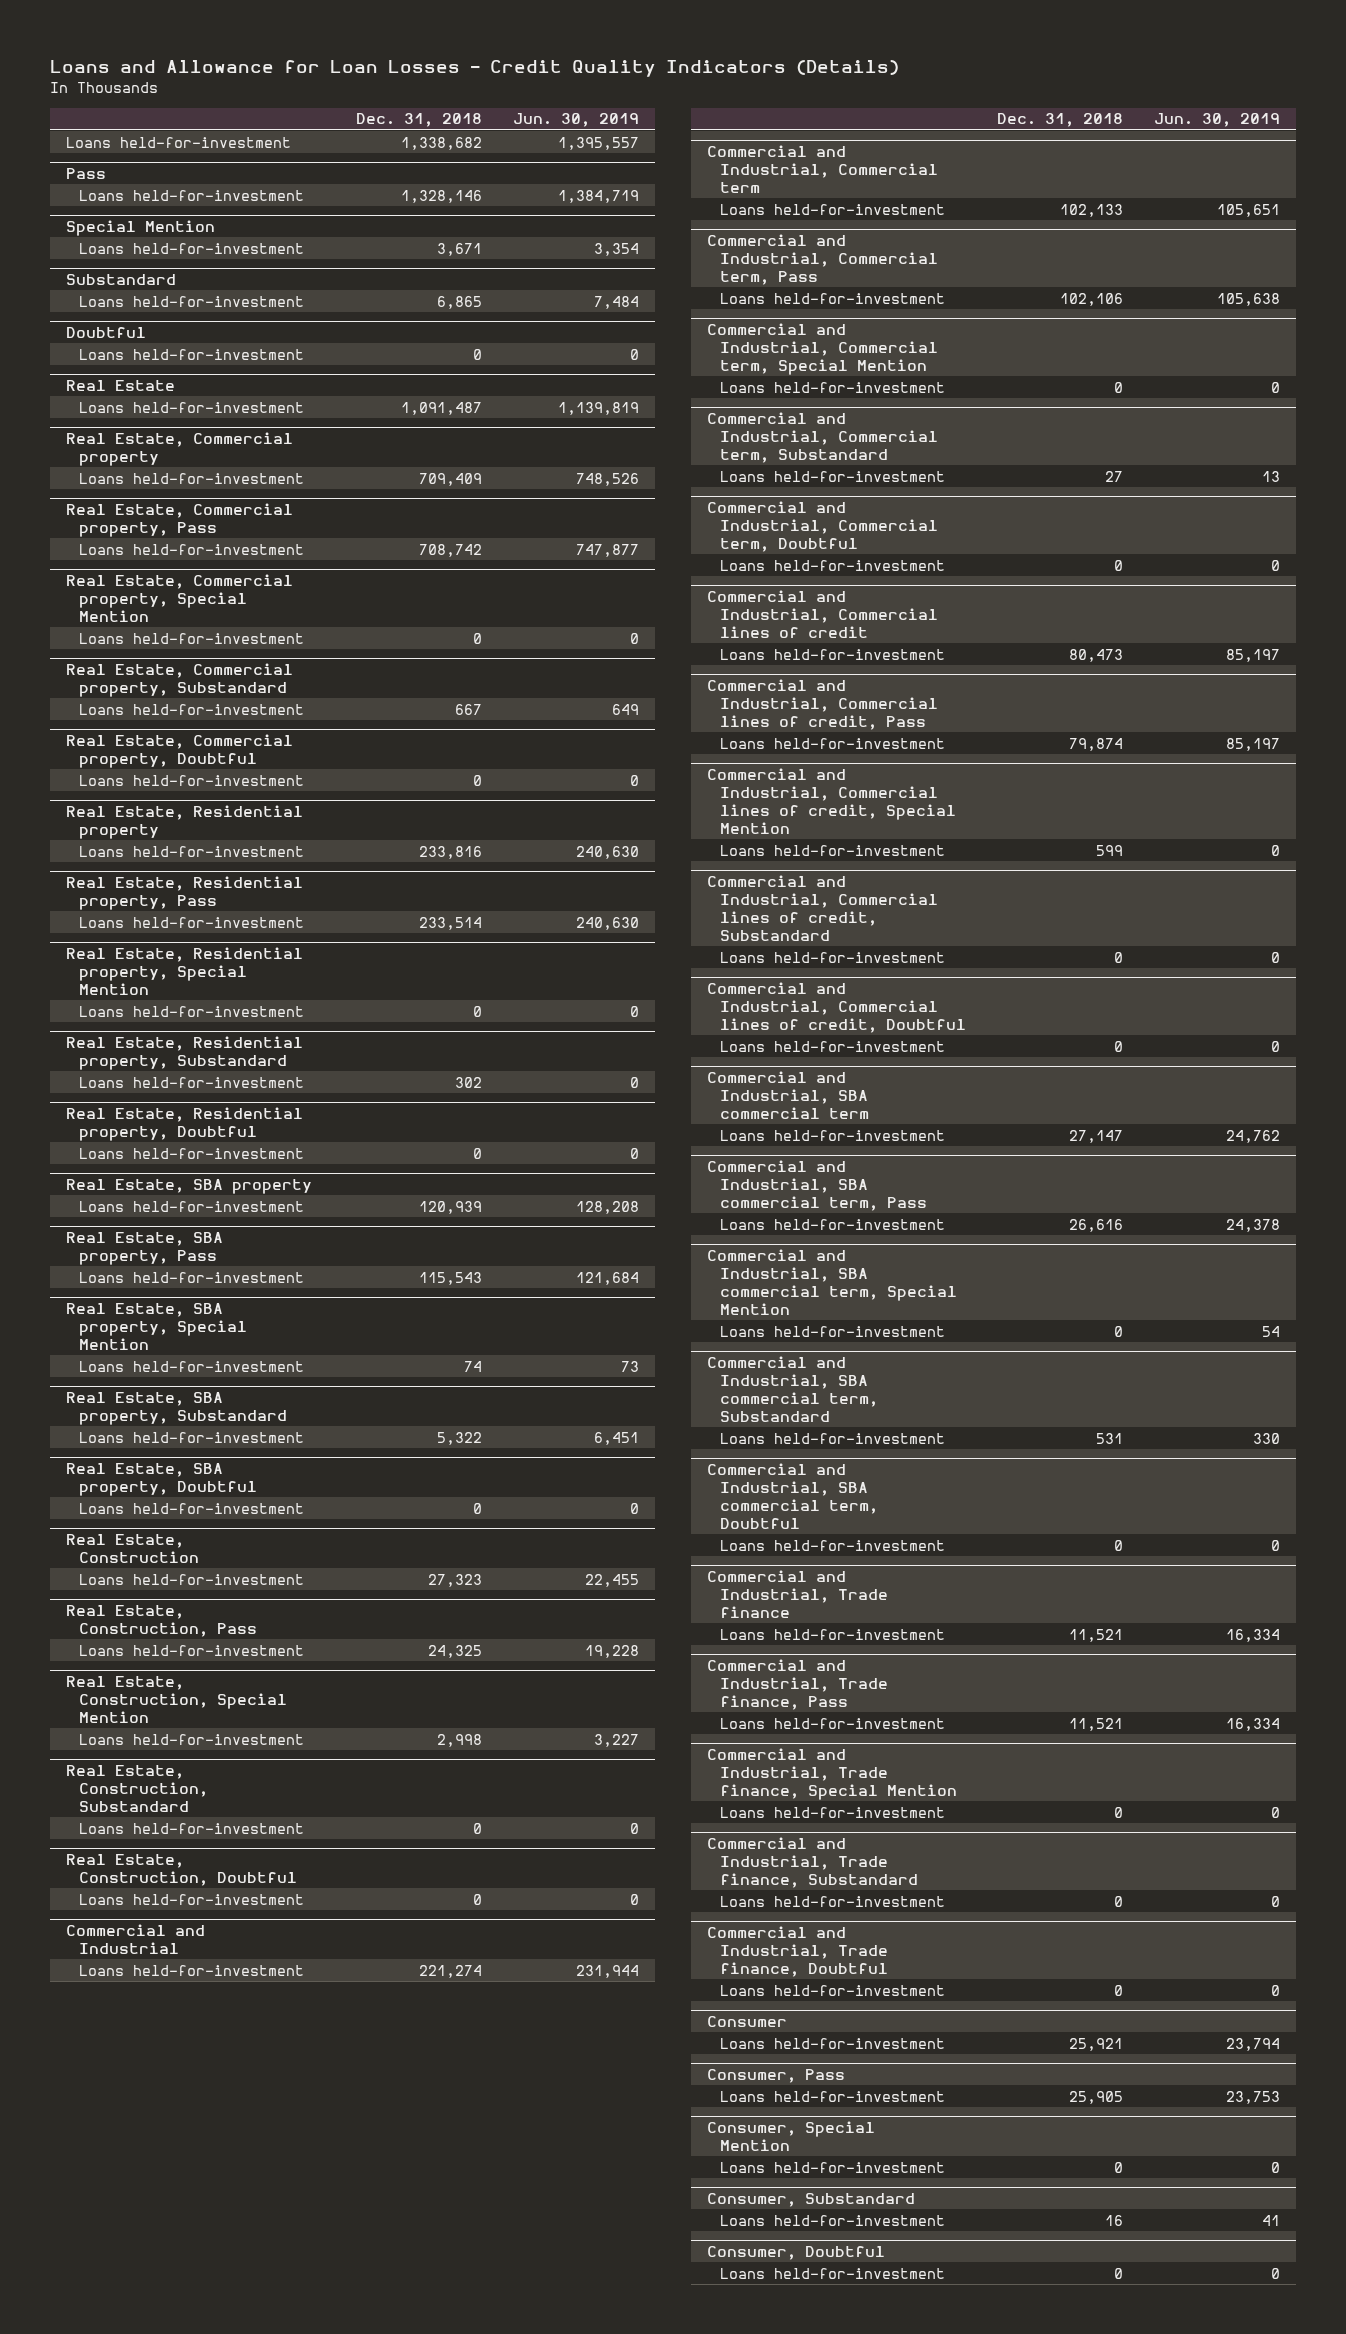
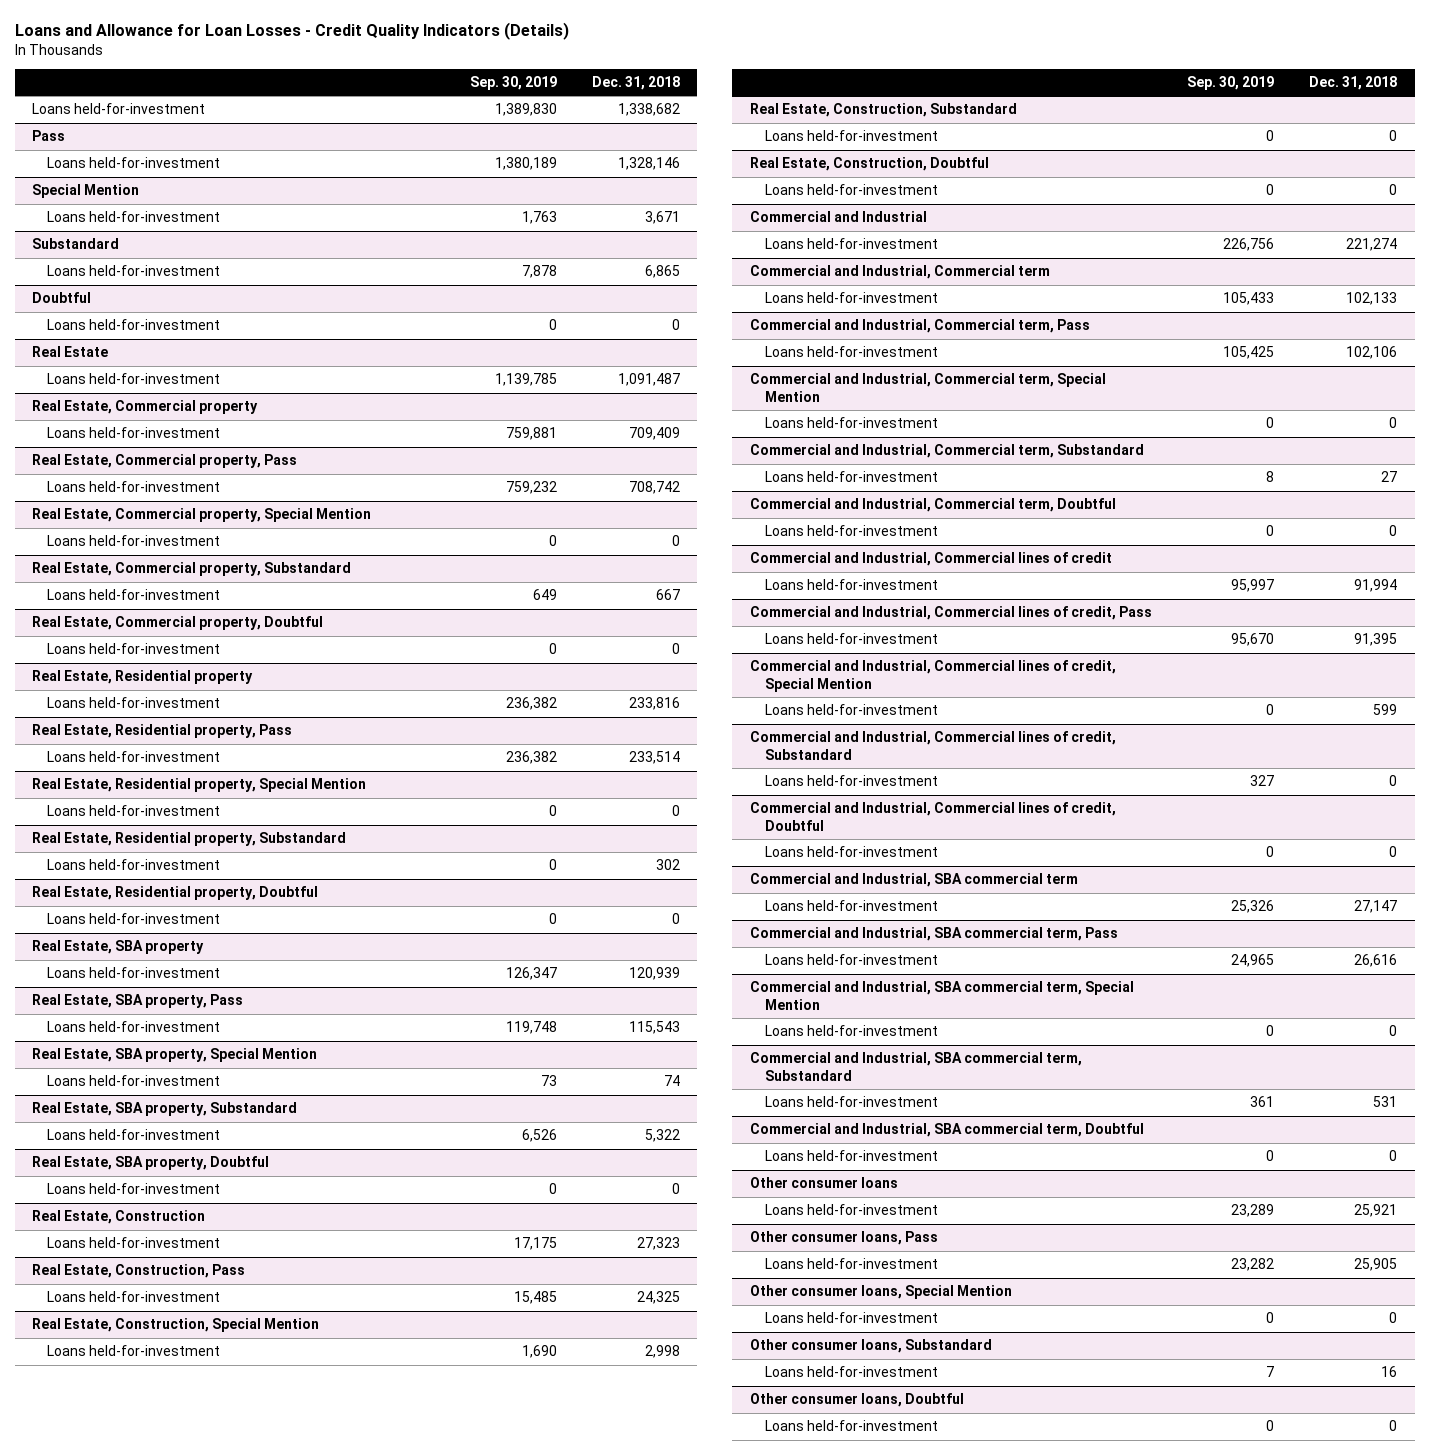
- | Dec. 31, 2018 | Jun. 30, 2019
+ | Sep. 30, 2019 | Dec. 31, 2018
@ Commercial and Industrial, Commercial lines of credit
- Loans held-for-investment | 80,473 | 85,197
+ Loans held-for-investment | 95,997 | 91,994
@ Commercial and Industrial, Commercial lines of credit, Pass
- Loans held-for-investment | 79,874 | 85,197
+ Loans held-for-investment | 95,670 | 91,395
- Commercial and Industrial, Trade finance
- Loans held-for-investment | 11,521 | 16,334
- Commercial and Industrial, Trade finance, Pass
- Loans held-for-investment | 11,521 | 16,334
- Commercial and Industrial, Trade finance, Special Mention
- Loans held-for-investment | 0 | 0
- Commercial and Industrial, Trade finance, Substandard
- Loans held-for-investment | 0 | 0
- Commercial and Industrial, Trade finance, Doubtful
- Loans held-for-investment | 0 | 0
- Consumer
+ Other consumer loans
- Consumer, Pass
+ Other consumer loans, Pass
- Consumer, Special Mention
+ Other consumer loans, Special Mention
- Consumer, Substandard
+ Other consumer loans, Substandard
- Consumer, Doubtful
+ Other consumer loans, Doubtful

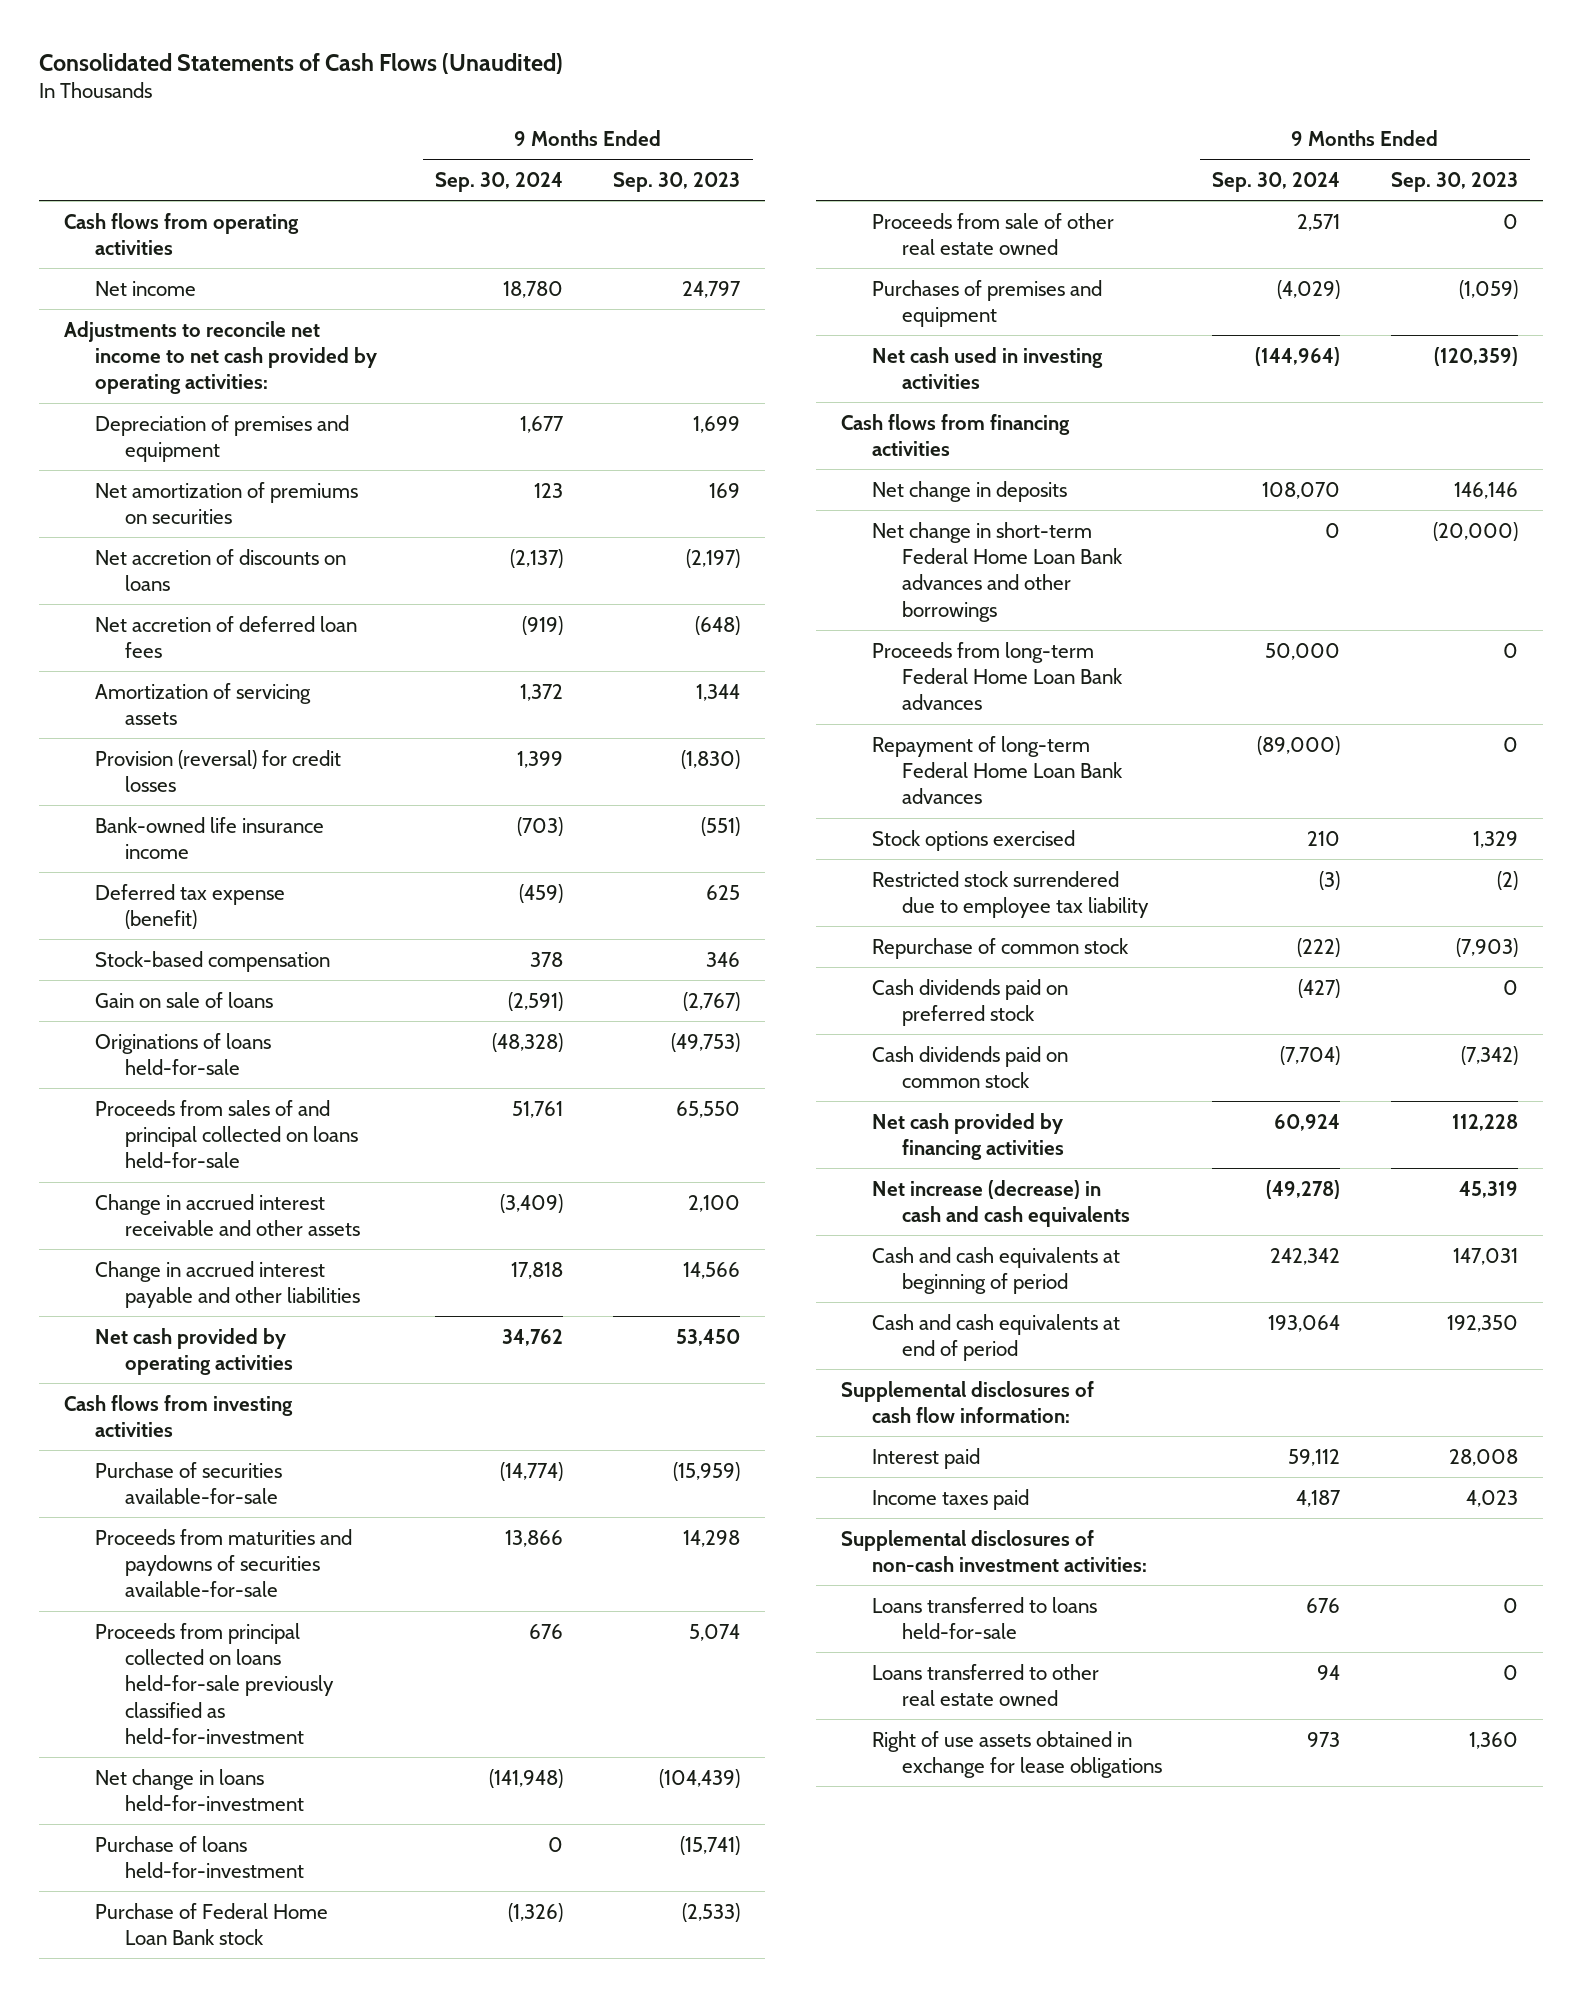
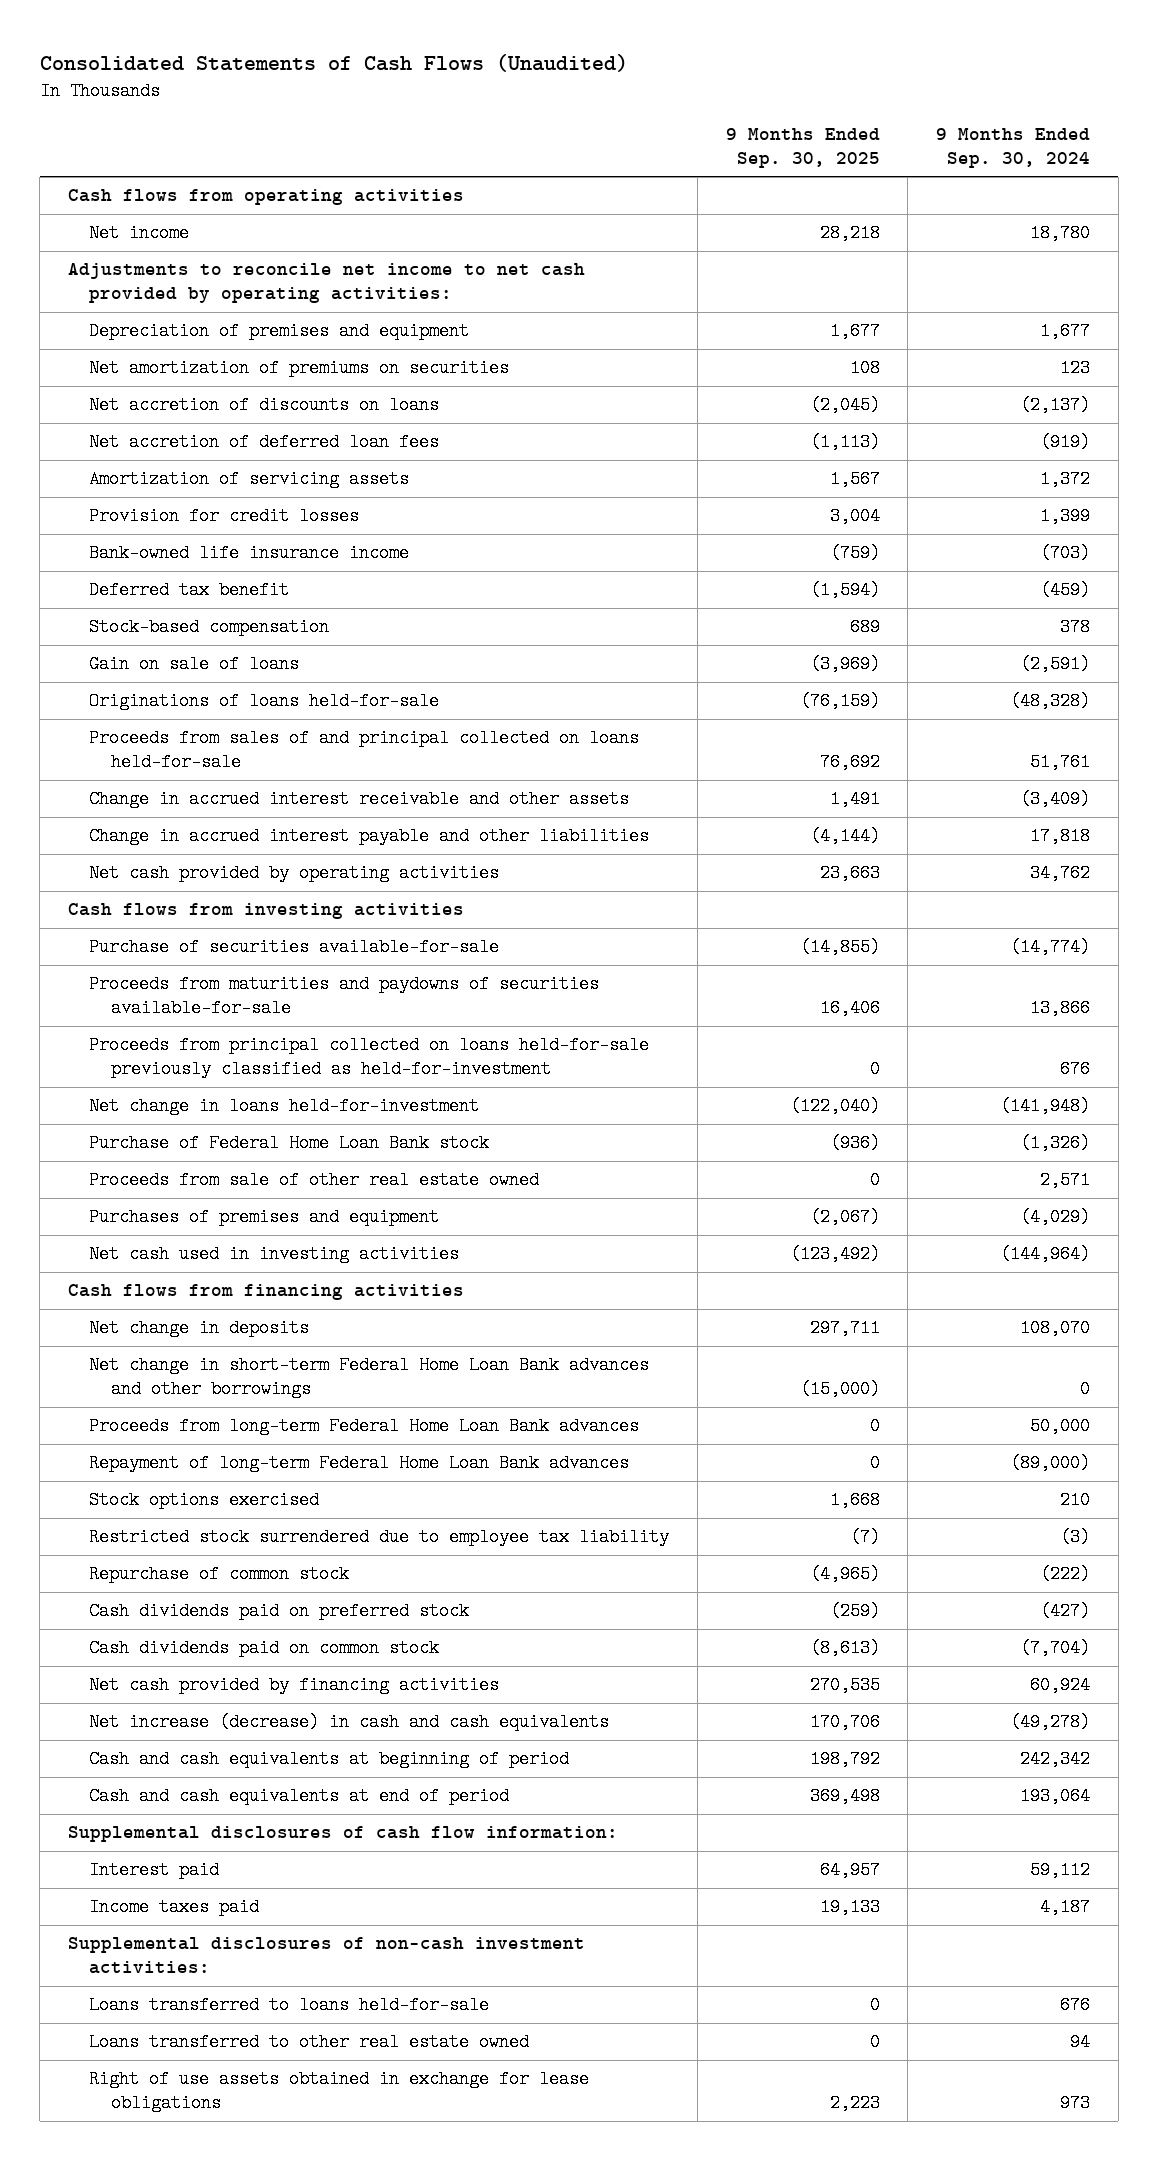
- | 9 Months Ended Sep. 30, 2024 | 9 Months Ended Sep. 30, 2023
+ | 9 Months Ended Sep. 30, 2025 | 9 Months Ended Sep. 30, 2024
- Provision (reversal) for credit losses | 1,399 | (1,830)
+ Provision for credit losses | 3,004 | 1,399
- Deferred tax expense (benefit) | (459) | 625
+ Deferred tax benefit | (1,594) | (459)
- Purchase of loans held-for-investment | 0 | (15,741)

